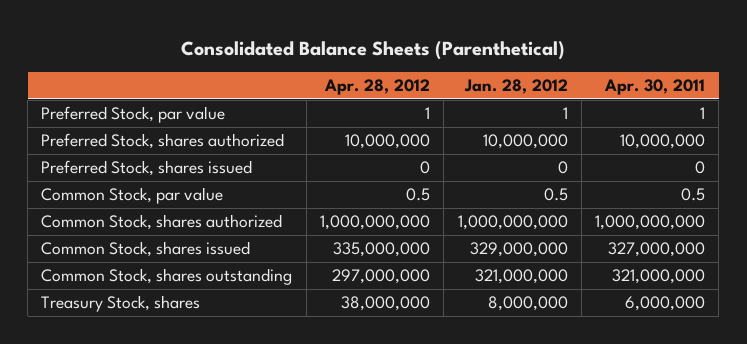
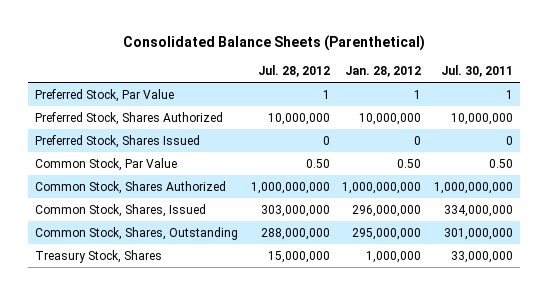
- | Apr. 28, 2012 | Jan. 28, 2012 | Apr. 30, 2011
+ | Jul. 28, 2012 | Jan. 28, 2012 | Jul. 30, 2011
- Preferred Stock, par value | 1 | 1 | 1
- Preferred Stock, shares authorized | 10,000,000 | 10,000,000 | 10,000,000
- Preferred Stock, shares issued | 0 | 0 | 0
- Common Stock, par value | 0.5 | 0.5 | 0.5
- Common Stock, shares authorized | 1,000,000,000 | 1,000,000,000 | 1,000,000,000
- Common Stock, shares issued | 335,000,000 | 329,000,000 | 327,000,000
- Common Stock, shares outstanding | 297,000,000 | 321,000,000 | 321,000,000
- Treasury Stock, shares | 38,000,000 | 8,000,000 | 6,000,000
+ Preferred Stock, Par Value | 1 | 1 | 1
+ Preferred Stock, Shares Authorized | 10,000,000 | 10,000,000 | 10,000,000
+ Preferred Stock, Shares Issued | 0 | 0 | 0
+ Common Stock, Par Value | 0.50 | 0.50 | 0.50
+ Common Stock, Shares Authorized | 1,000,000,000 | 1,000,000,000 | 1,000,000,000
+ Common Stock, Shares, Issued | 303,000,000 | 296,000,000 | 334,000,000
+ Common Stock, Shares, Outstanding | 288,000,000 | 295,000,000 | 301,000,000
+ Treasury Stock, Shares | 15,000,000 | 1,000,000 | 33,000,000

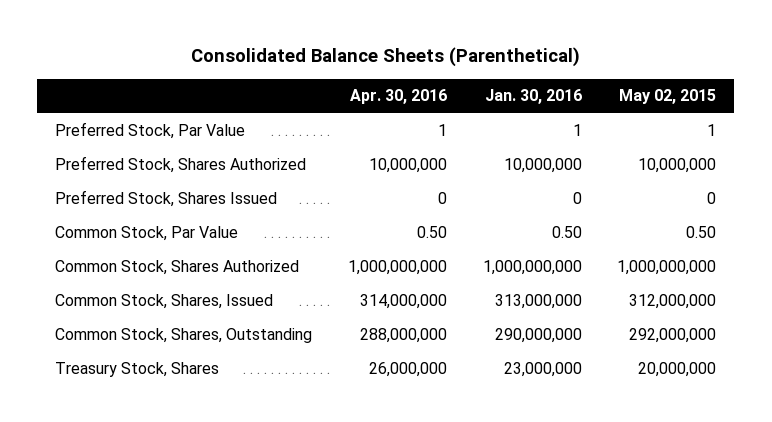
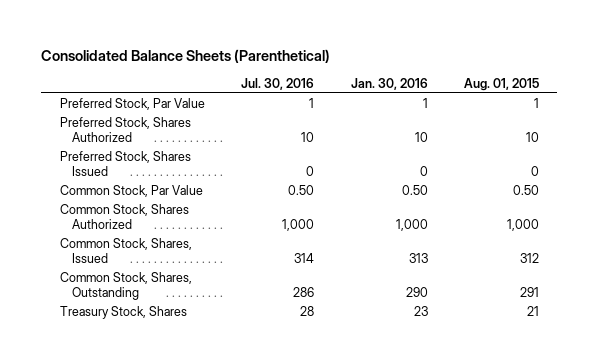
- | Apr. 30, 2016 | Jan. 30, 2016 | May 02, 2015
+ | Jul. 30, 2016 | Jan. 30, 2016 | Aug. 01, 2015
- Preferred Stock, Shares Authorized | 10,000,000 | 10,000,000 | 10,000,000
+ Preferred Stock, Shares Authorized | 10 | 10 | 10
- Common Stock, Shares Authorized | 1,000,000,000 | 1,000,000,000 | 1,000,000,000
- Common Stock, Shares, Issued | 314,000,000 | 313,000,000 | 312,000,000
- Common Stock, Shares, Outstanding | 288,000,000 | 290,000,000 | 292,000,000
- Treasury Stock, Shares | 26,000,000 | 23,000,000 | 20,000,000
+ Common Stock, Shares Authorized | 1,000 | 1,000 | 1,000
+ Common Stock, Shares, Issued | 314 | 313 | 312
+ Common Stock, Shares, Outstanding | 286 | 290 | 291
+ Treasury Stock, Shares | 28 | 23 | 21

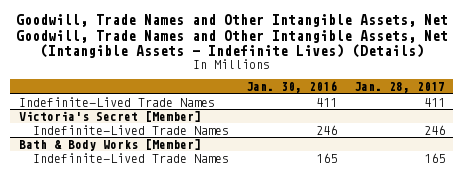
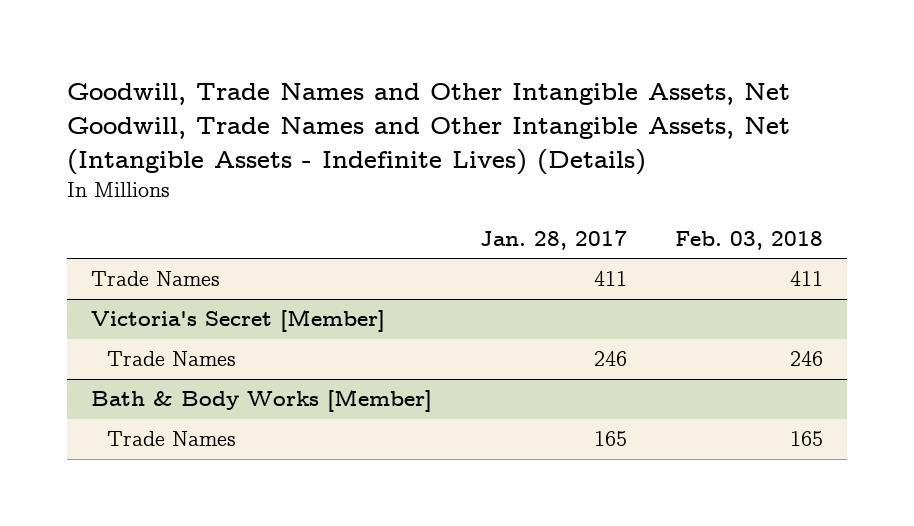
- | Jan. 30, 2016 | Jan. 28, 2017
+ | Jan. 28, 2017 | Feb. 03, 2018
- Indefinite-Lived Trade Names | 411 | 411
+ Trade Names | 411 | 411
@ Victoria's Secret [Member]
- Indefinite-Lived Trade Names | 246 | 246
+ Trade Names | 246 | 246
@ Bath & Body Works [Member]
- Indefinite-Lived Trade Names | 165 | 165
+ Trade Names | 165 | 165

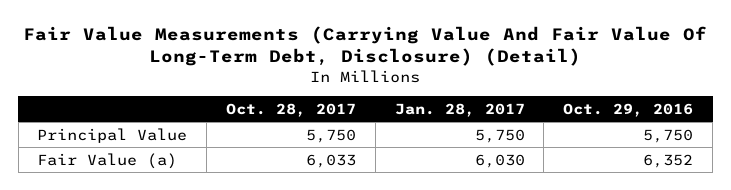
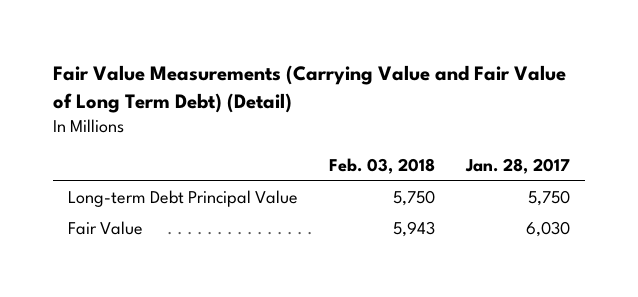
- Fair Value Measurements (Carrying Value And Fair Value Of Long-Term Debt, Disclosure) (Detail)
+ Fair Value Measurements (Carrying Value and Fair Value of Long Term Debt) (Detail)
- | Oct. 28, 2017 | Jan. 28, 2017 | Oct. 29, 2016
+ | Feb. 03, 2018 | Jan. 28, 2017
- Principal Value | 5,750 | 5,750 | 5,750
- Fair Value (a) | 6,033 | 6,030 | 6,352
+ Long-term Debt Principal Value | 5,750 | 5,750
+ Fair Value | 5,943 | 6,030

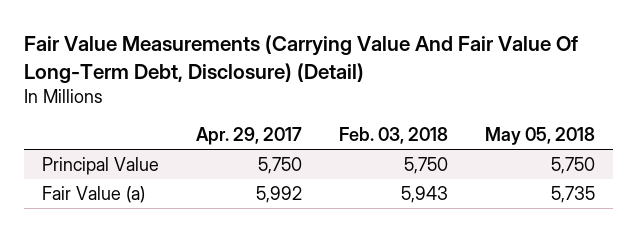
- Fair Value Measurements (Carrying Value and Fair Value of Long Term Debt) (Detail)
+ Fair Value Measurements (Carrying Value And Fair Value Of Long-Term Debt, Disclosure) (Detail)
- | Feb. 03, 2018 | Jan. 28, 2017
+ | Apr. 29, 2017 | Feb. 03, 2018 | May 05, 2018
- Long-term Debt Principal Value | 5,750 | 5,750
- Fair Value | 5,943 | 6,030
+ Principal Value | 5,750 | 5,750 | 5,750
+ Fair Value (a) | 5,992 | 5,943 | 5,735

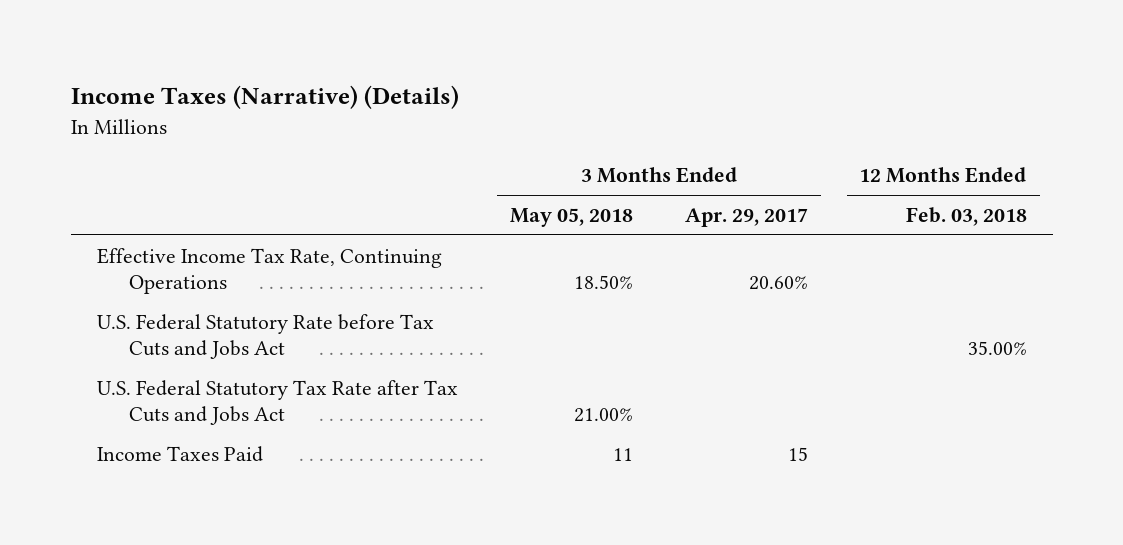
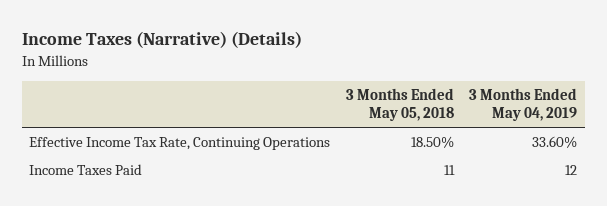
- | 3 Months Ended May 05, 2018 | 3 Months Ended Apr. 29, 2017 | 12 Months Ended Feb. 03, 2018
+ | 3 Months Ended May 05, 2018 | 3 Months Ended May 04, 2019
- U.S. Federal Statutory Rate before Tax Cuts and Jobs Act | | | 35.00%
- U.S. Federal Statutory Tax Rate after Tax Cuts and Jobs Act | 21.00% | |

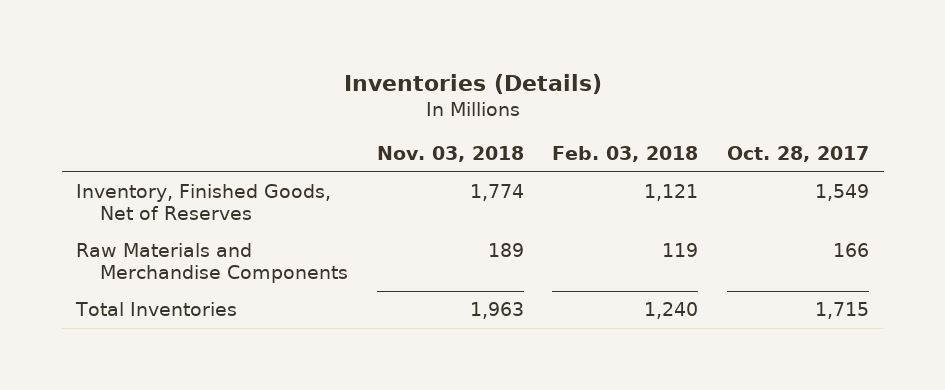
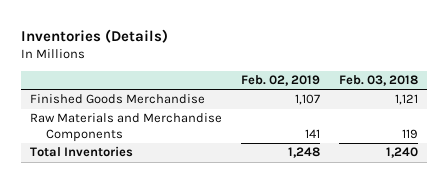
- | Nov. 03, 2018 | Feb. 03, 2018 | Oct. 28, 2017
+ | Feb. 02, 2019 | Feb. 03, 2018
- Inventory, Finished Goods, Net of Reserves | 1,774 | 1,121 | 1,549
+ Finished Goods Merchandise | 1,107 | 1,121

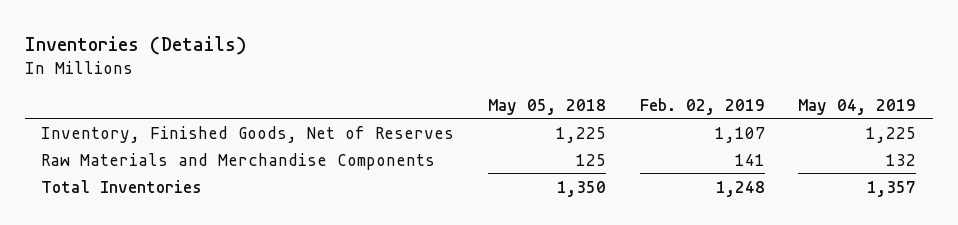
- | Feb. 02, 2019 | Feb. 03, 2018
+ | May 05, 2018 | Feb. 02, 2019 | May 04, 2019
- Finished Goods Merchandise | 1,107 | 1,121
+ Inventory, Finished Goods, Net of Reserves | 1,225 | 1,107 | 1,225

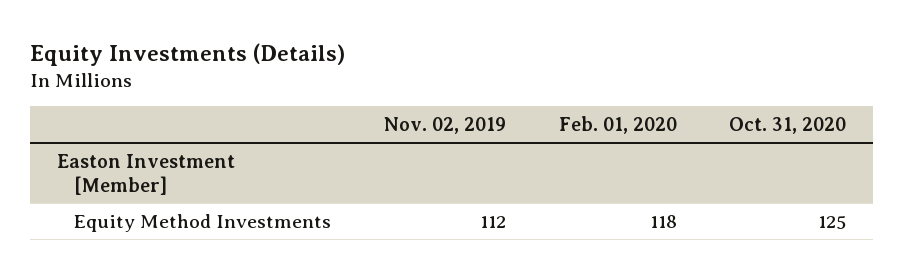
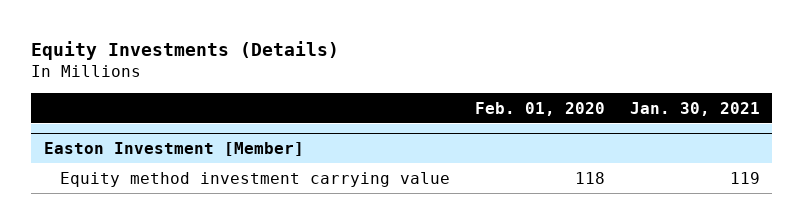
- | Nov. 02, 2019 | Feb. 01, 2020 | Oct. 31, 2020
+ | Feb. 01, 2020 | Jan. 30, 2021
@ Easton Investment [Member]
- Equity Method Investments | 112 | 118 | 125
+ Equity method investment carrying value | 118 | 119

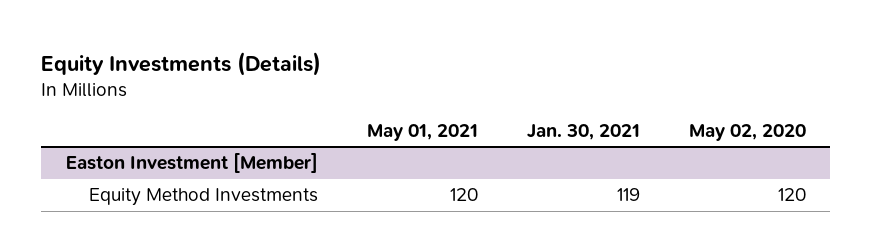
- | Feb. 01, 2020 | Jan. 30, 2021
+ | May 01, 2021 | Jan. 30, 2021 | May 02, 2020
@ Easton Investment [Member]
- Equity method investment carrying value | 118 | 119
+ Equity Method Investments | 120 | 119 | 120

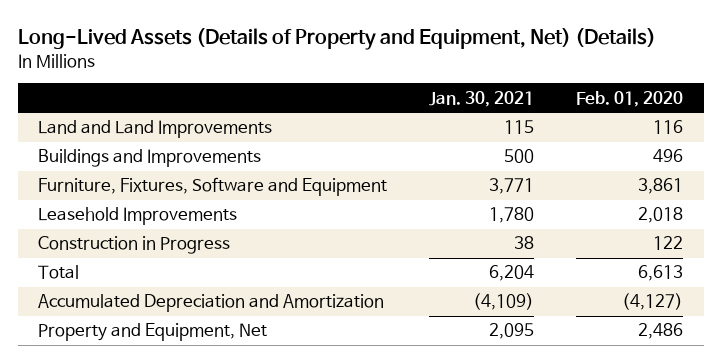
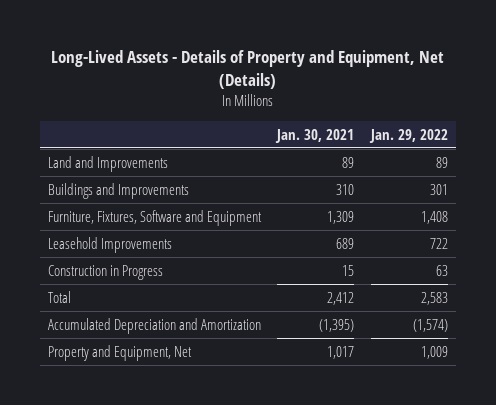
- Long-Lived Assets (Details of Property and Equipment, Net) (Details)
+ Long-Lived Assets - Details of Property and Equipment, Net (Details)
- | Jan. 30, 2021 | Feb. 01, 2020
+ | Jan. 30, 2021 | Jan. 29, 2022
- Land and Land Improvements | 115 | 116
- Buildings and Improvements | 500 | 496
- Furniture, Fixtures, Software and Equipment | 3,771 | 3,861
- Leasehold Improvements | 1,780 | 2,018
- Construction in Progress | 38 | 122
- Total | 6,204 | 6,613
- Accumulated Depreciation and Amortization | (4,109) | (4,127)
- Property and Equipment, Net | 2,095 | 2,486
+ Land and Improvements | 89 | 89
+ Buildings and Improvements | 310 | 301
+ Furniture, Fixtures, Software and Equipment | 1,309 | 1,408
+ Leasehold Improvements | 689 | 722
+ Construction in Progress | 15 | 63
+ Total | 2,412 | 2,583
+ Accumulated Depreciation and Amortization | (1,395) | (1,574)
+ Property and Equipment, Net | 1,017 | 1,009

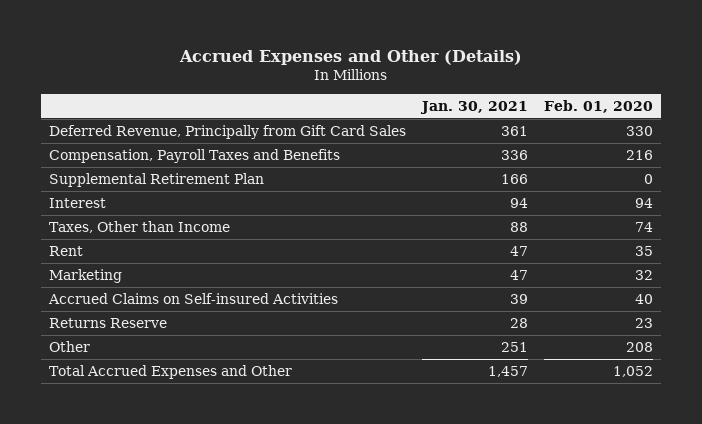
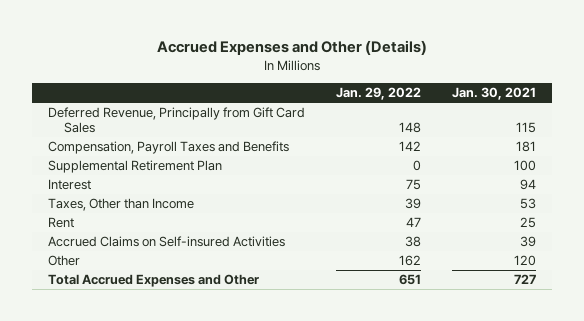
- | Jan. 30, 2021 | Feb. 01, 2020
+ | Jan. 29, 2022 | Jan. 30, 2021
- Deferred Revenue, Principally from Gift Card Sales | 361 | 330
- Compensation, Payroll Taxes and Benefits | 336 | 216
- Supplemental Retirement Plan | 166 | 0
+ Deferred Revenue, Principally from Gift Card Sales | 148 | 115
+ Compensation, Payroll Taxes and Benefits | 142 | 181
+ Supplemental Retirement Plan | 0 | 100
- Taxes, Other than Income | 88 | 74
- Rent | 47 | 35
- Marketing | 47 | 32
+ Taxes, Other than Income | 39 | 53
+ Rent | 47 | 25
- Returns Reserve | 28 | 23
- Other | 251 | 208
- Total Accrued Expenses and Other | 1,457 | 1,052
+ Other | 162 | 120
+ Total Accrued Expenses and Other | 651 | 727

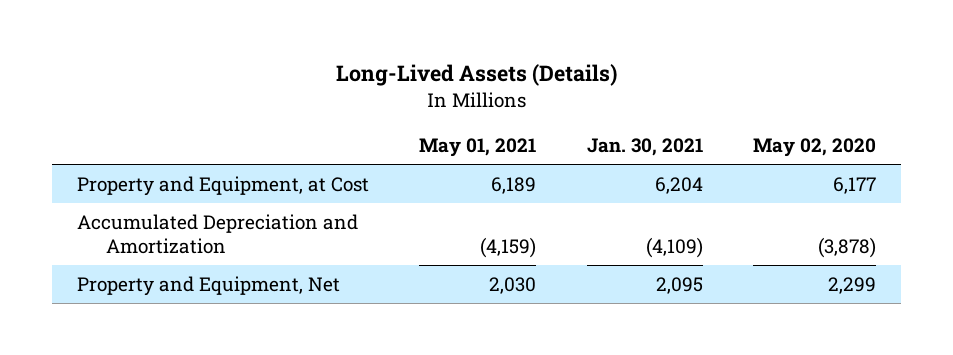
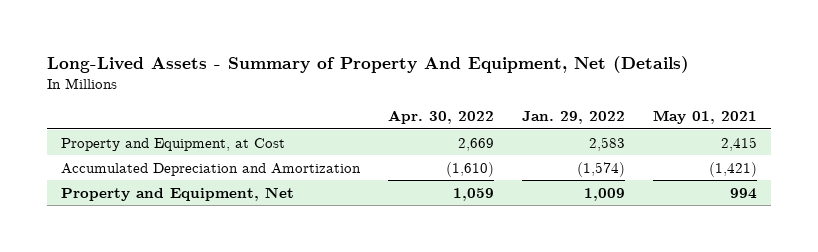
- Long-Lived Assets (Details)
+ Long-Lived Assets - Summary of Property And Equipment, Net (Details)
- | May 01, 2021 | Jan. 30, 2021 | May 02, 2020
+ | Apr. 30, 2022 | Jan. 29, 2022 | May 01, 2021
- Property and Equipment, at Cost | 6,189 | 6,204 | 6,177
- Accumulated Depreciation and Amortization | (4,159) | (4,109) | (3,878)
- Property and Equipment, Net | 2,030 | 2,095 | 2,299
+ Property and Equipment, at Cost | 2,669 | 2,583 | 2,415
+ Accumulated Depreciation and Amortization | (1,610) | (1,574) | (1,421)
+ Property and Equipment, Net | 1,059 | 1,009 | 994

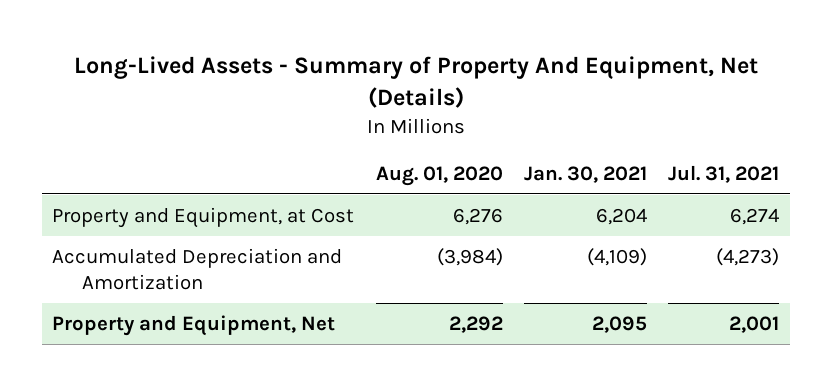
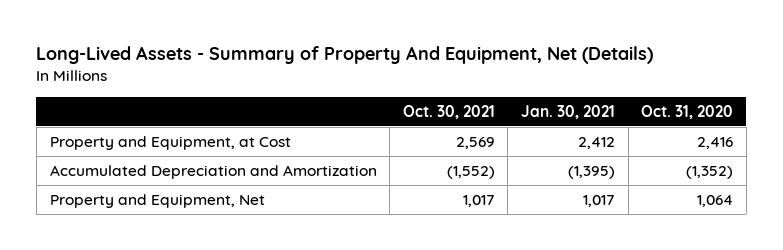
- | Aug. 01, 2020 | Jan. 30, 2021 | Jul. 31, 2021
+ | Oct. 30, 2021 | Jan. 30, 2021 | Oct. 31, 2020
- Property and Equipment, at Cost | 6,276 | 6,204 | 6,274
- Accumulated Depreciation and Amortization | (3,984) | (4,109) | (4,273)
- Property and Equipment, Net | 2,292 | 2,095 | 2,001
+ Property and Equipment, at Cost | 2,569 | 2,412 | 2,416
+ Accumulated Depreciation and Amortization | (1,552) | (1,395) | (1,352)
+ Property and Equipment, Net | 1,017 | 1,017 | 1,064

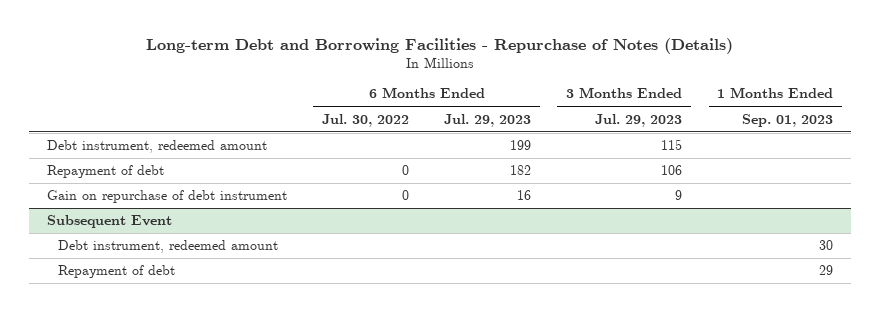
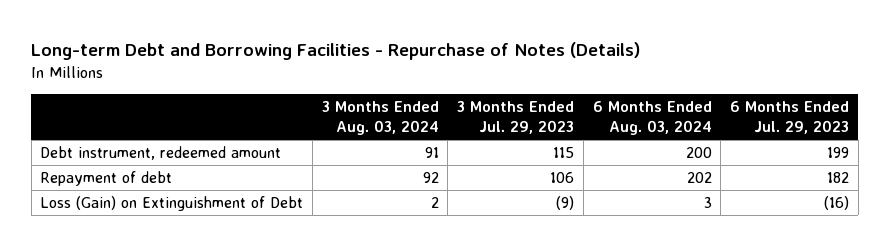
- | 6 Months Ended Jul. 30, 2022 | 6 Months Ended Jul. 29, 2023 | 3 Months Ended Jul. 29, 2023 | 1 Months Ended Sep. 01, 2023
+ | 3 Months Ended Aug. 03, 2024 | 3 Months Ended Jul. 29, 2023 | 6 Months Ended Aug. 03, 2024 | 6 Months Ended Jul. 29, 2023
- Gain on repurchase of debt instrument | 0 | 16 | 9 |
- Subsequent Event
- Debt instrument, redeemed amount | | | | 30
- Repayment of debt | | | | 29
+ Loss (Gain) on Extinguishment of Debt | 2 | (9) | 3 | (16)

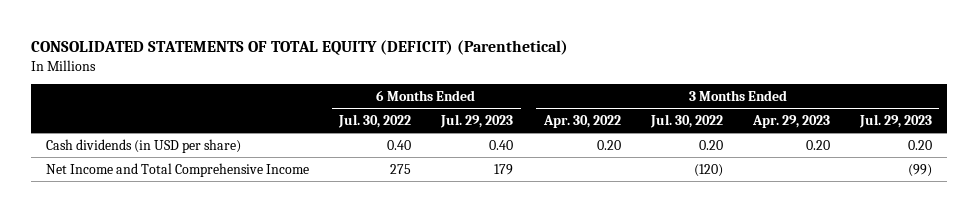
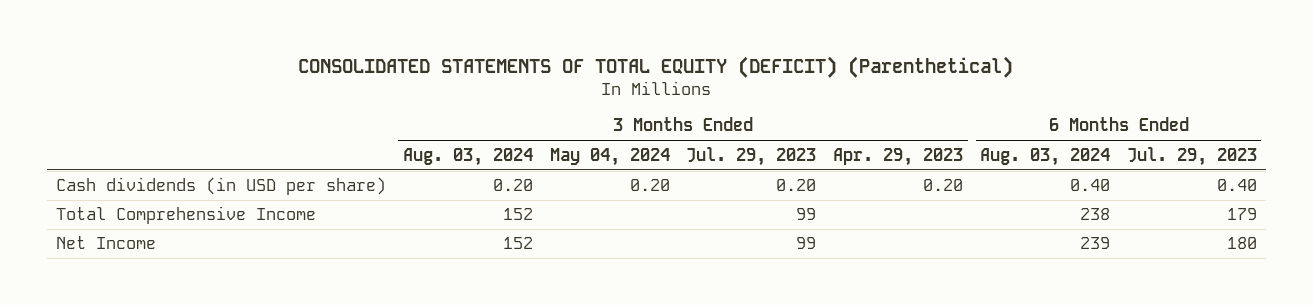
- | 6 Months Ended Jul. 30, 2022 | 6 Months Ended Jul. 29, 2023 | 3 Months Ended Apr. 30, 2022 | 3 Months Ended Jul. 30, 2022 | 3 Months Ended Apr. 29, 2023 | 3 Months Ended Jul. 29, 2023
+ | 3 Months Ended Aug. 03, 2024 | 3 Months Ended May 04, 2024 | 3 Months Ended Jul. 29, 2023 | 3 Months Ended Apr. 29, 2023 | 6 Months Ended Aug. 03, 2024 | 6 Months Ended Jul. 29, 2023
- Net Income and Total Comprehensive Income | 275 | 179 | | (120) | | (99)
+ Total Comprehensive Income | 152 | | 99 | | 238 | 179
+ Net Income | 152 | | 99 | | 239 | 180

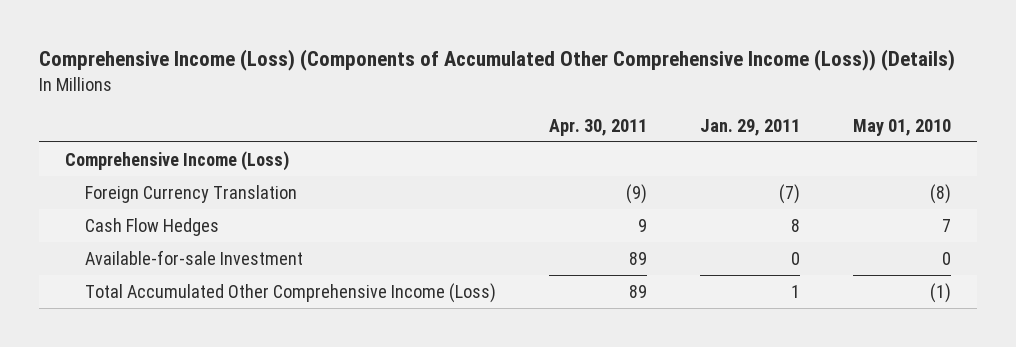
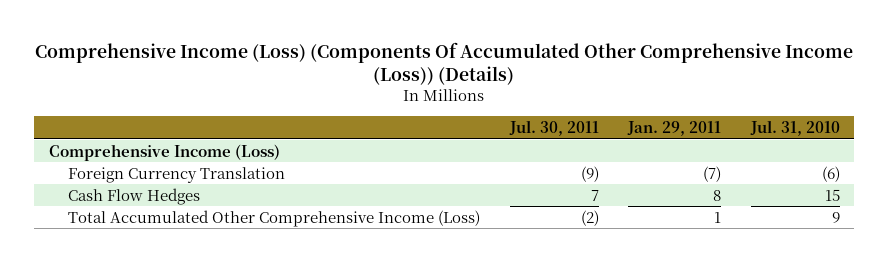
- Comprehensive Income (Loss) (Components of Accumulated Other Comprehensive Income (Loss)) (Details)
+ Comprehensive Income (Loss) (Components Of Accumulated Other Comprehensive Income (Loss)) (Details)
- | Apr. 30, 2011 | Jan. 29, 2011 | May 01, 2010
+ | Jul. 30, 2011 | Jan. 29, 2011 | Jul. 31, 2010
- Available-for-sale Investment | 89 | 0 | 0

